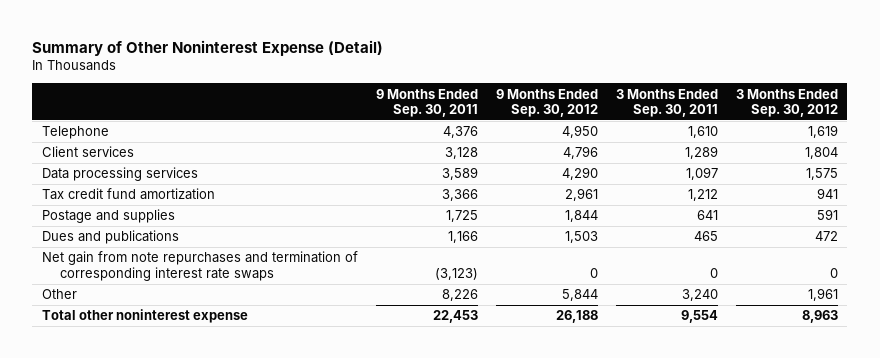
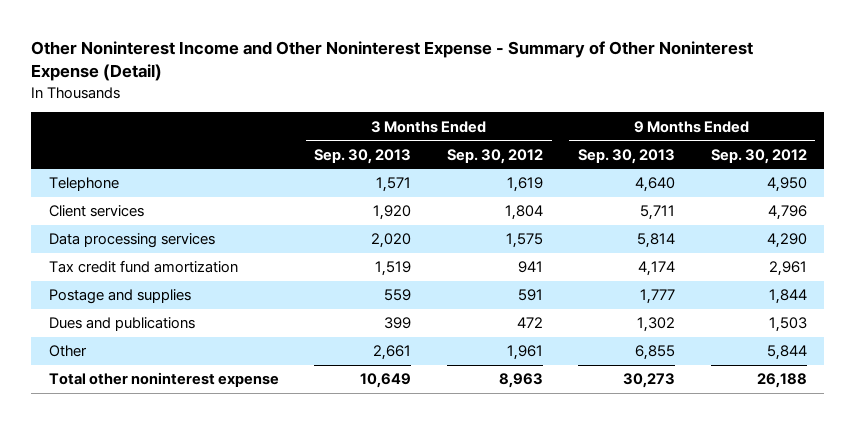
- Summary of Other Noninterest Expense (Detail)
+ Other Noninterest Income and Other Noninterest Expense - Summary of Other Noninterest Expense (Detail)
- | 9 Months Ended Sep. 30, 2011 | 9 Months Ended Sep. 30, 2012 | 3 Months Ended Sep. 30, 2011 | 3 Months Ended Sep. 30, 2012
+ | 3 Months Ended Sep. 30, 2013 | 3 Months Ended Sep. 30, 2012 | 9 Months Ended Sep. 30, 2013 | 9 Months Ended Sep. 30, 2012
- Net gain from note repurchases and termination of corresponding interest rate swaps | (3,123) | 0 | 0 | 0

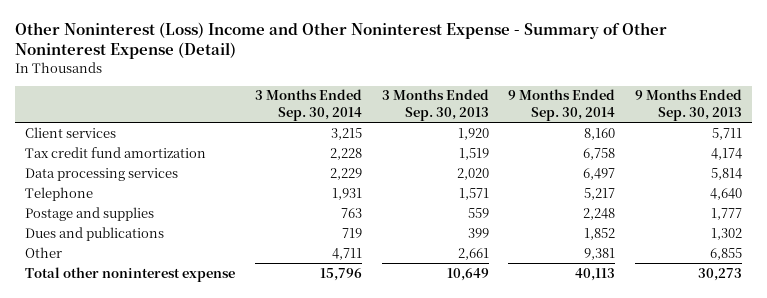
- Other Noninterest Income and Other Noninterest Expense - Summary of Other Noninterest Expense (Detail)
+ Other Noninterest (Loss) Income and Other Noninterest Expense - Summary of Other Noninterest Expense (Detail)
- | 3 Months Ended Sep. 30, 2013 | 3 Months Ended Sep. 30, 2012 | 9 Months Ended Sep. 30, 2013 | 9 Months Ended Sep. 30, 2012
+ | 3 Months Ended Sep. 30, 2014 | 3 Months Ended Sep. 30, 2013 | 9 Months Ended Sep. 30, 2014 | 9 Months Ended Sep. 30, 2013
moved down: Data processing services | 2,229 | 2,020 | 6,497 | 5,814
moved down: Telephone | 1,931 | 1,571 | 5,217 | 4,640

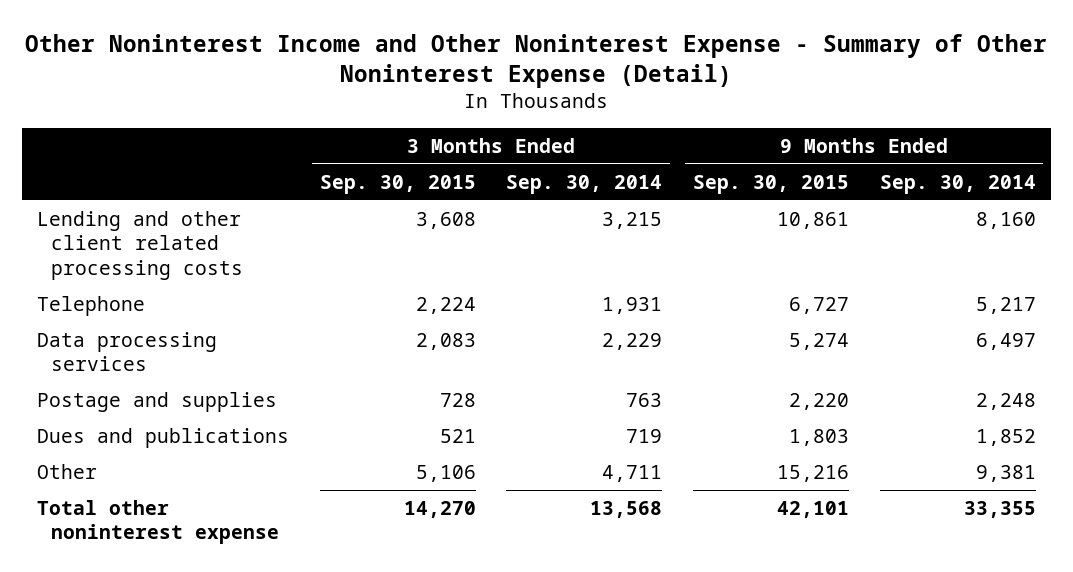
- Other Noninterest (Loss) Income and Other Noninterest Expense - Summary of Other Noninterest Expense (Detail)
+ Other Noninterest Income and Other Noninterest Expense - Summary of Other Noninterest Expense (Detail)
- | 3 Months Ended Sep. 30, 2014 | 3 Months Ended Sep. 30, 2013 | 9 Months Ended Sep. 30, 2014 | 9 Months Ended Sep. 30, 2013
+ | 3 Months Ended Sep. 30, 2015 | 3 Months Ended Sep. 30, 2014 | 9 Months Ended Sep. 30, 2015 | 9 Months Ended Sep. 30, 2014
- Client services | 3,215 | 1,920 | 8,160 | 5,711
- Tax credit fund amortization | 2,228 | 1,519 | 6,758 | 4,174
+ Lending and other client related processing costs | 3,608 | 3,215 | 10,861 | 8,160
moved down: Data processing services | 2,083 | 2,229 | 5,274 | 6,497
- Total other noninterest expense | 15,796 | 10,649 | 40,113 | 30,273
+ Total other noninterest expense | 14,270 | 13,568 | 42,101 | 33,355

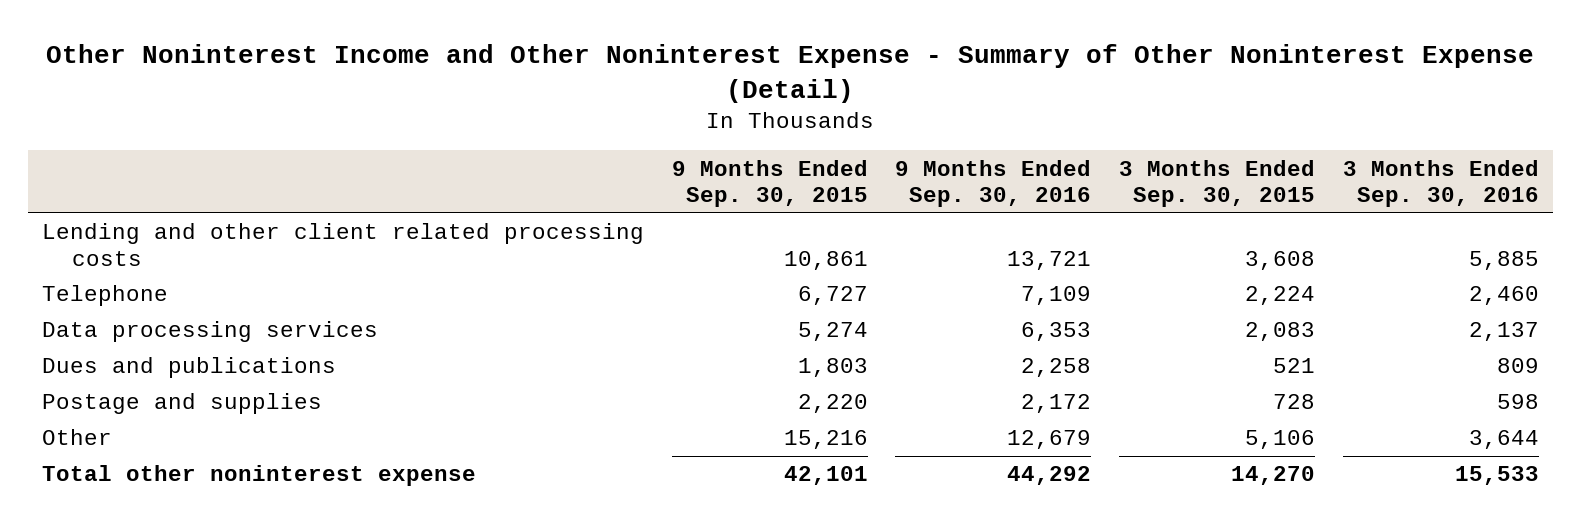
- | 3 Months Ended Sep. 30, 2015 | 3 Months Ended Sep. 30, 2014 | 9 Months Ended Sep. 30, 2015 | 9 Months Ended Sep. 30, 2014
+ | 9 Months Ended Sep. 30, 2015 | 9 Months Ended Sep. 30, 2016 | 3 Months Ended Sep. 30, 2015 | 3 Months Ended Sep. 30, 2016
moved down: Postage and supplies | 2,220 | 2,172 | 728 | 598

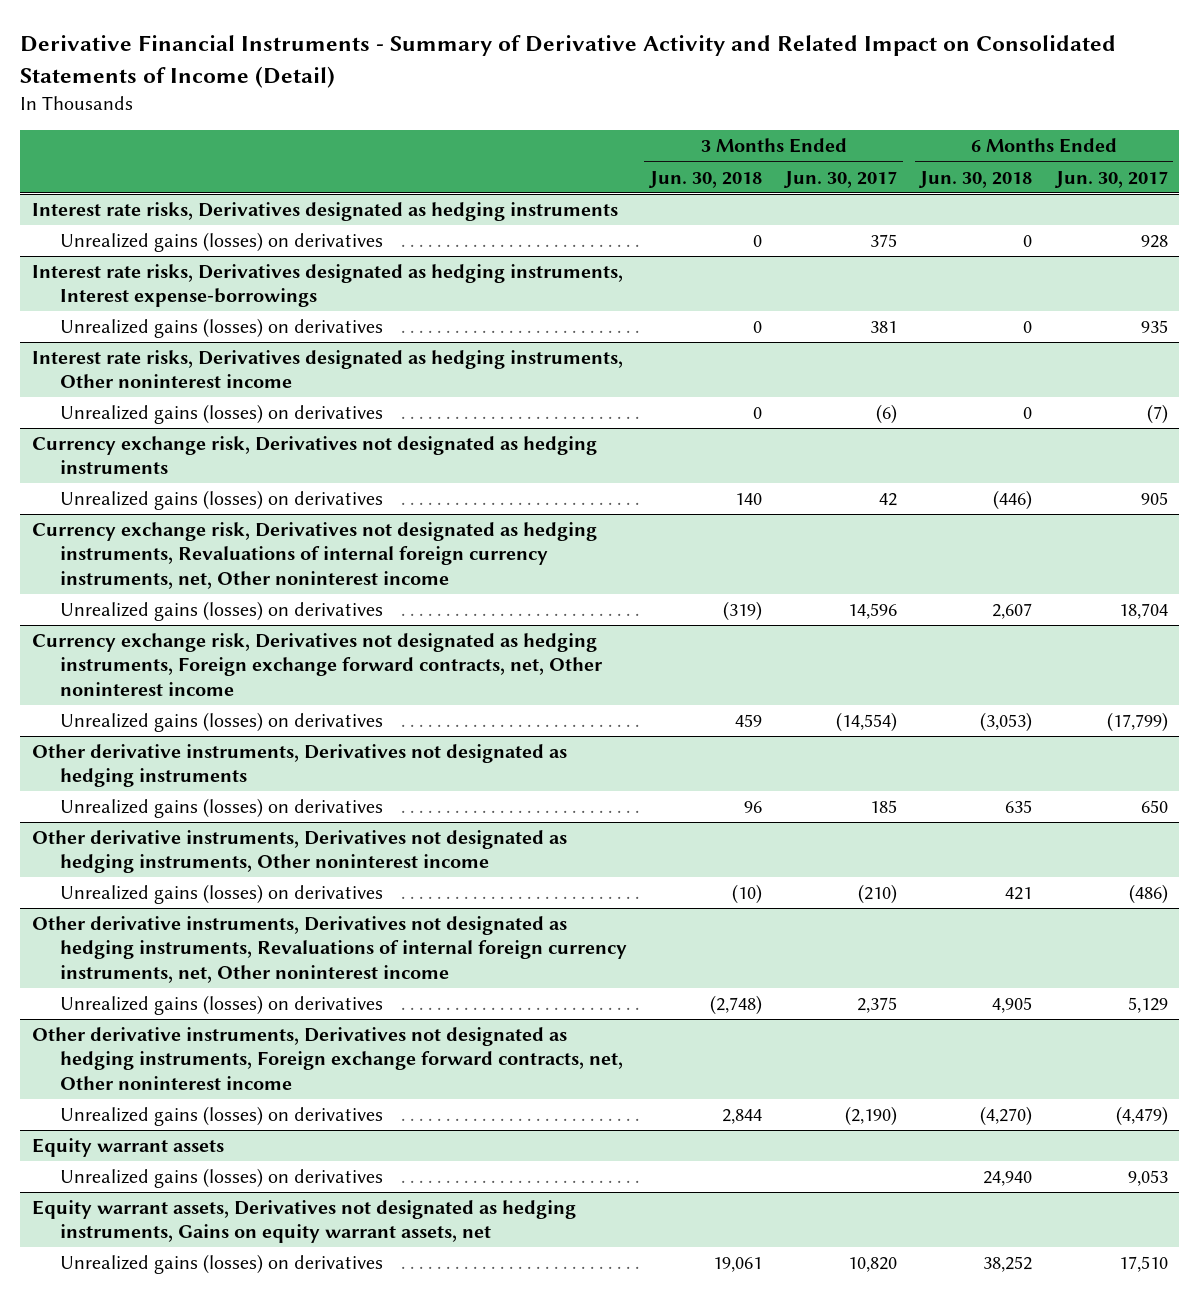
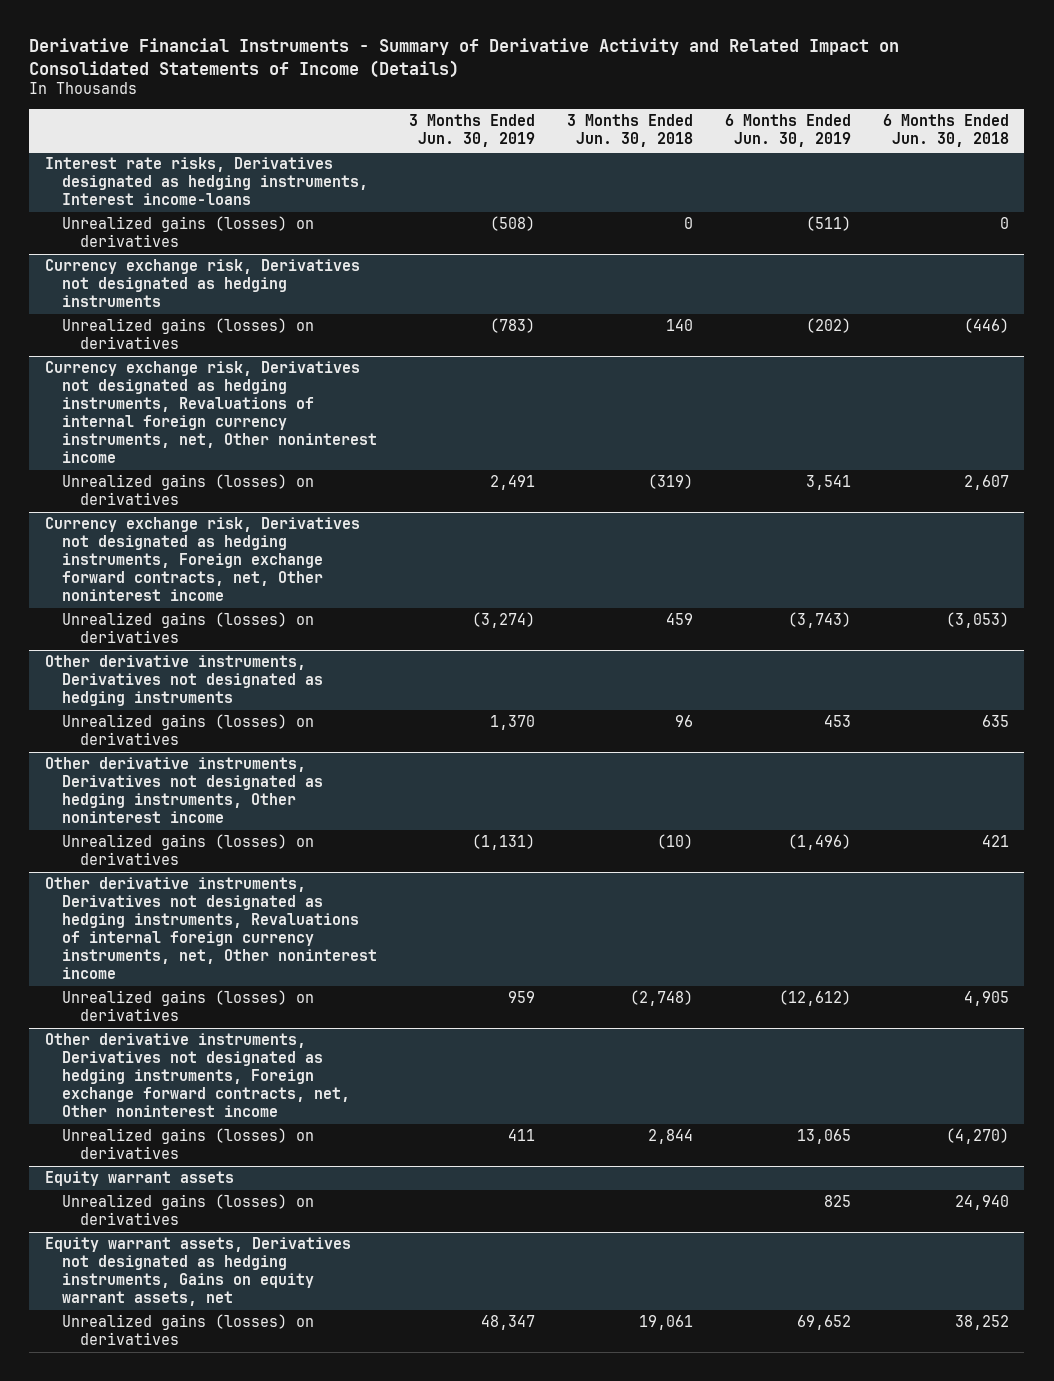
- Derivative Financial Instruments - Summary of Derivative Activity and Related Impact on Consolidated Statements of Income (Detail)
+ Derivative Financial Instruments - Summary of Derivative Activity and Related Impact on Consolidated Statements of Income (Details)
- | 3 Months Ended Jun. 30, 2018 | 3 Months Ended Jun. 30, 2017 | 6 Months Ended Jun. 30, 2018 | 6 Months Ended Jun. 30, 2017
+ | 3 Months Ended Jun. 30, 2019 | 3 Months Ended Jun. 30, 2018 | 6 Months Ended Jun. 30, 2019 | 6 Months Ended Jun. 30, 2018
- Interest rate risks, Derivatives designated as hedging instruments
- Unrealized gains (losses) on derivatives | 0 | 375 | 0 | 928
- Interest rate risks, Derivatives designated as hedging instruments, Interest expense-borrowings
- Unrealized gains (losses) on derivatives | 0 | 381 | 0 | 935
- Interest rate risks, Derivatives designated as hedging instruments, Other noninterest income
+ Interest rate risks, Derivatives designated as hedging instruments, Interest income-loans

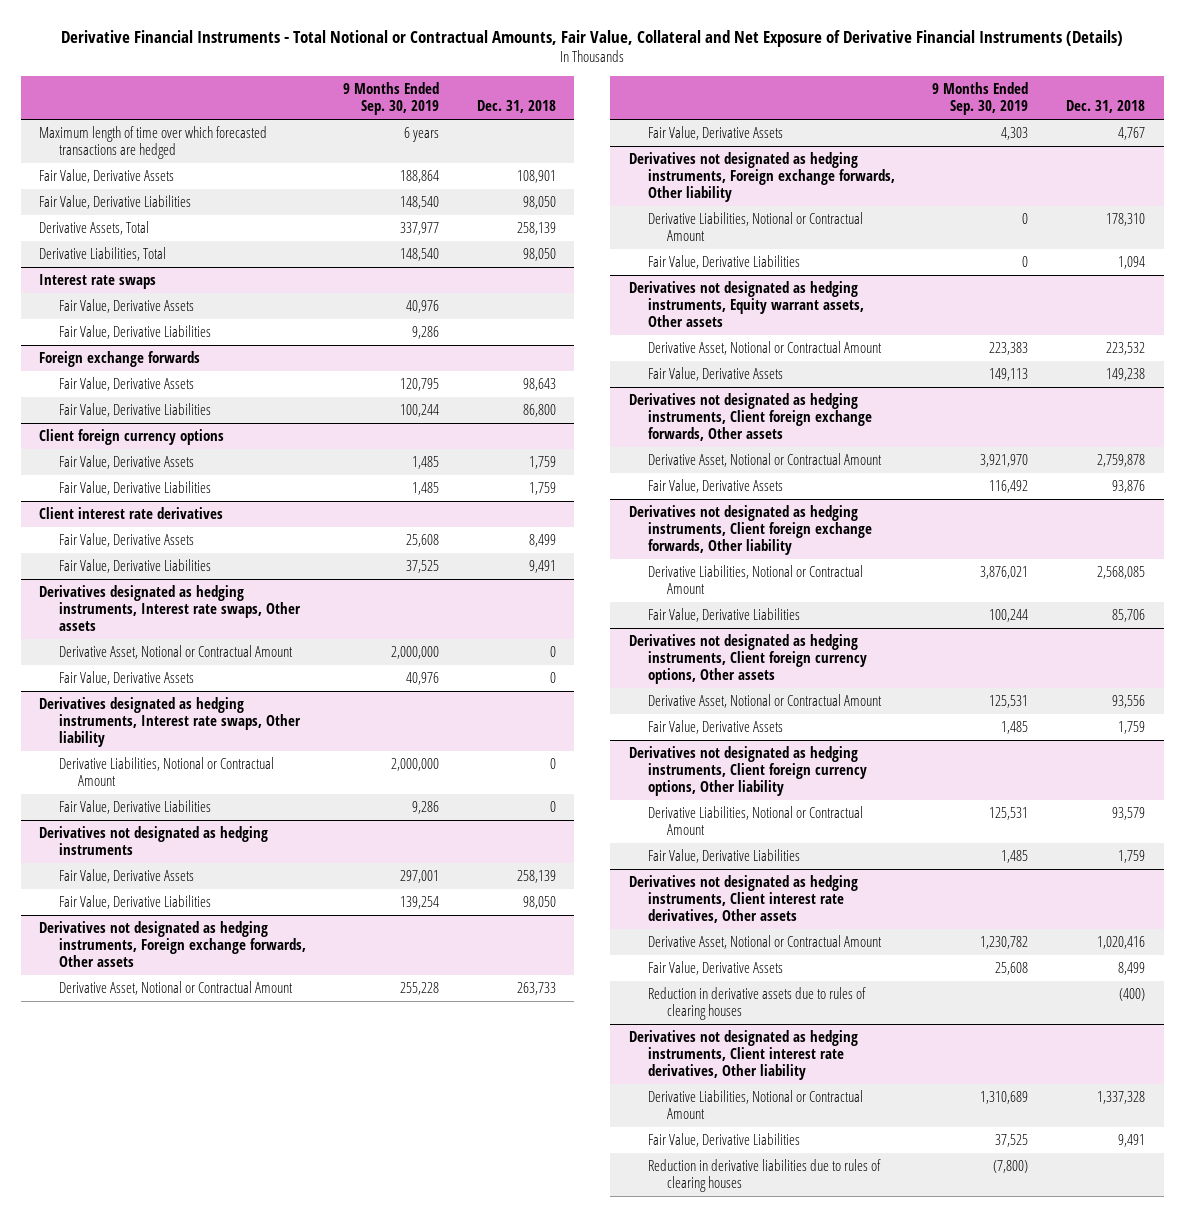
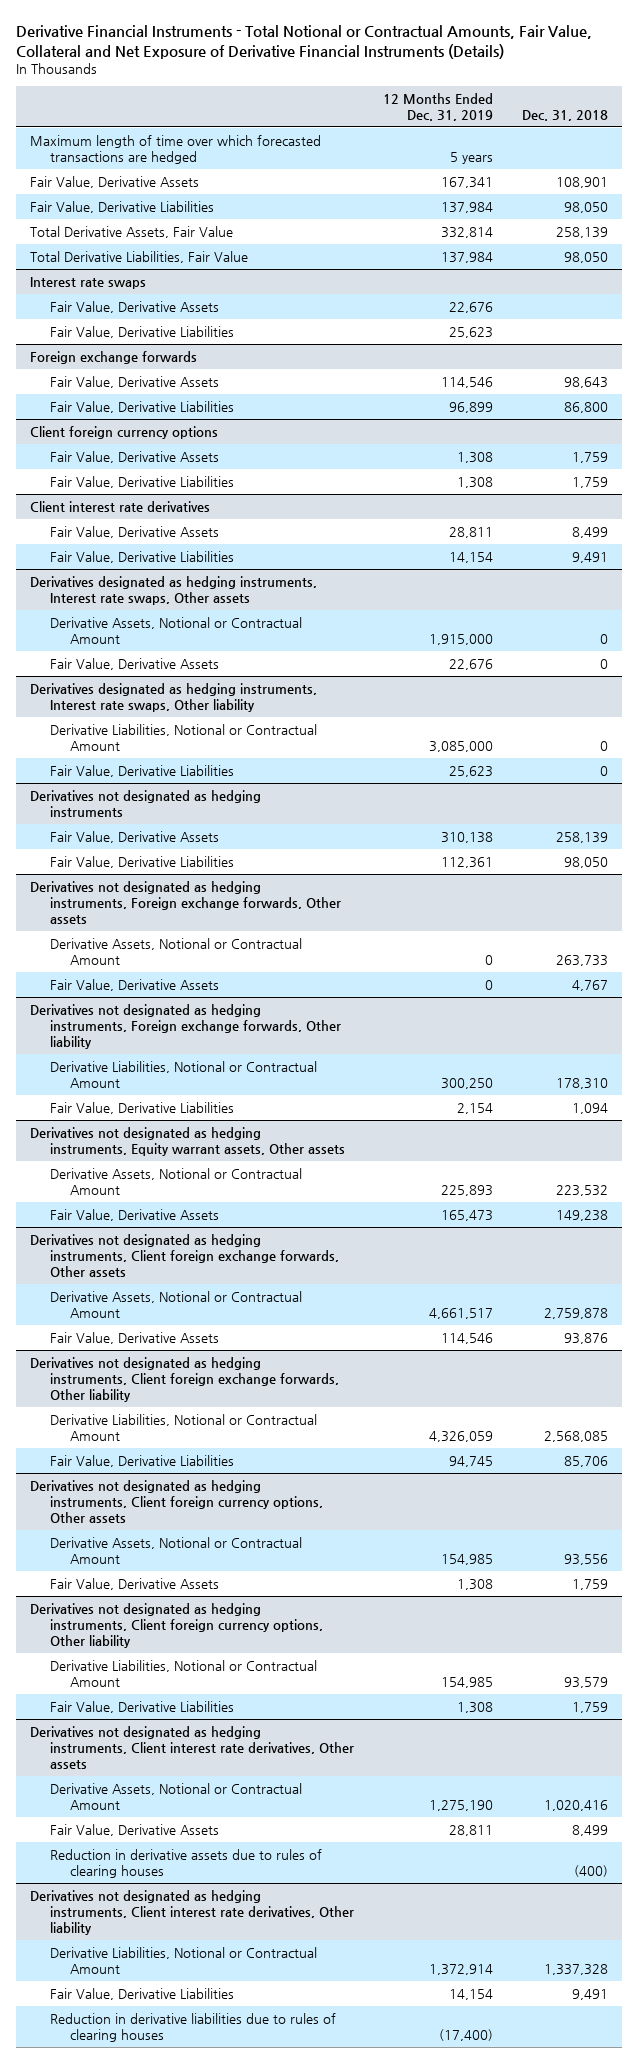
- | 9 Months Ended Sep. 30, 2019 | Dec. 31, 2018
+ | 12 Months Ended Dec. 31, 2019 | Dec. 31, 2018
- Derivative Assets, Total | 337,977 | 258,139
- Derivative Liabilities, Total | 148,540 | 98,050
+ Total Derivative Assets, Fair Value | 332,814 | 258,139
+ Total Derivative Liabilities, Fair Value | 137,984 | 98,050
@ Derivatives designated as hedging instruments, Interest rate swaps, Other assets
- Derivative Asset, Notional or Contractual Amount | 2,000,000 | 0
+ Derivative Assets, Notional or Contractual Amount | 1,915,000 | 0
@ Derivatives not designated as hedging instruments, Foreign exchange forwards, Other assets
- Derivative Asset, Notional or Contractual Amount | 255,228 | 263,733
+ Derivative Assets, Notional or Contractual Amount | 0 | 263,733
@ Derivatives not designated as hedging instruments, Equity warrant assets, Other assets
- Derivative Asset, Notional or Contractual Amount | 223,383 | 223,532
+ Derivative Assets, Notional or Contractual Amount | 225,893 | 223,532
@ Derivatives not designated as hedging instruments, Client foreign exchange forwards, Other assets
- Derivative Asset, Notional or Contractual Amount | 3,921,970 | 2,759,878
+ Derivative Assets, Notional or Contractual Amount | 4,661,517 | 2,759,878
@ Derivatives not designated as hedging instruments, Client foreign currency options, Other assets
- Derivative Asset, Notional or Contractual Amount | 125,531 | 93,556
+ Derivative Assets, Notional or Contractual Amount | 154,985 | 93,556
@ Derivatives not designated as hedging instruments, Client interest rate derivatives, Other assets
- Derivative Asset, Notional or Contractual Amount | 1,230,782 | 1,020,416
+ Derivative Assets, Notional or Contractual Amount | 1,275,190 | 1,020,416

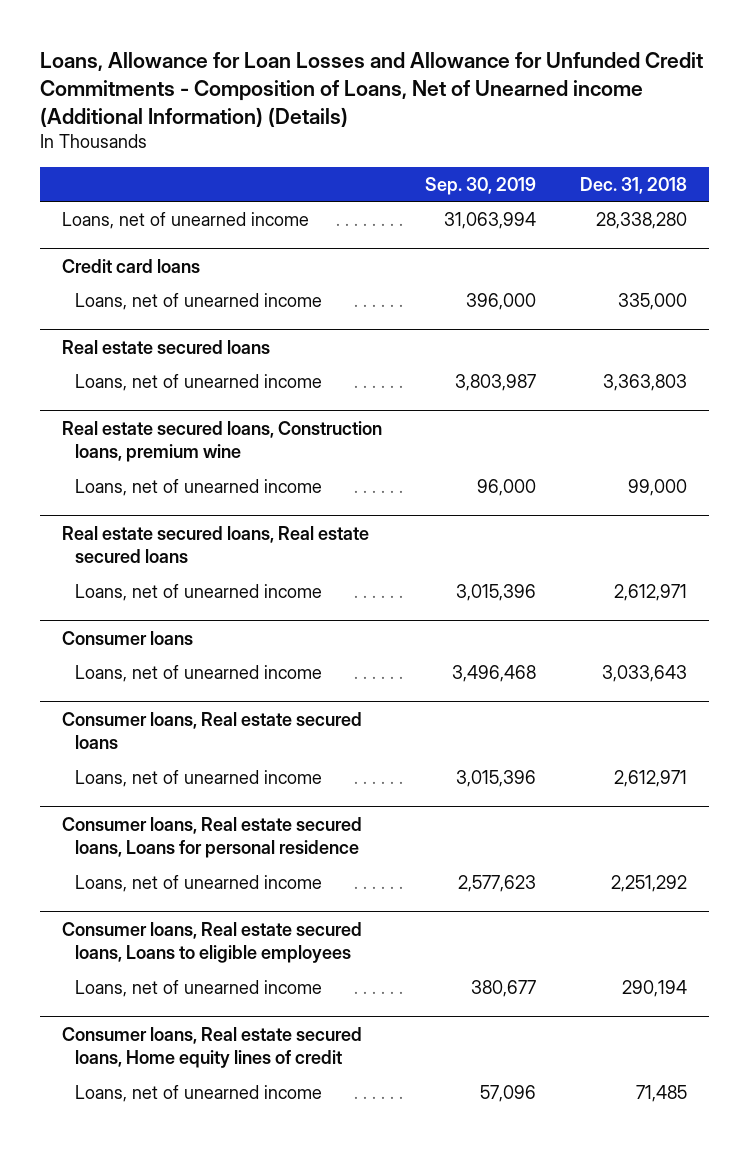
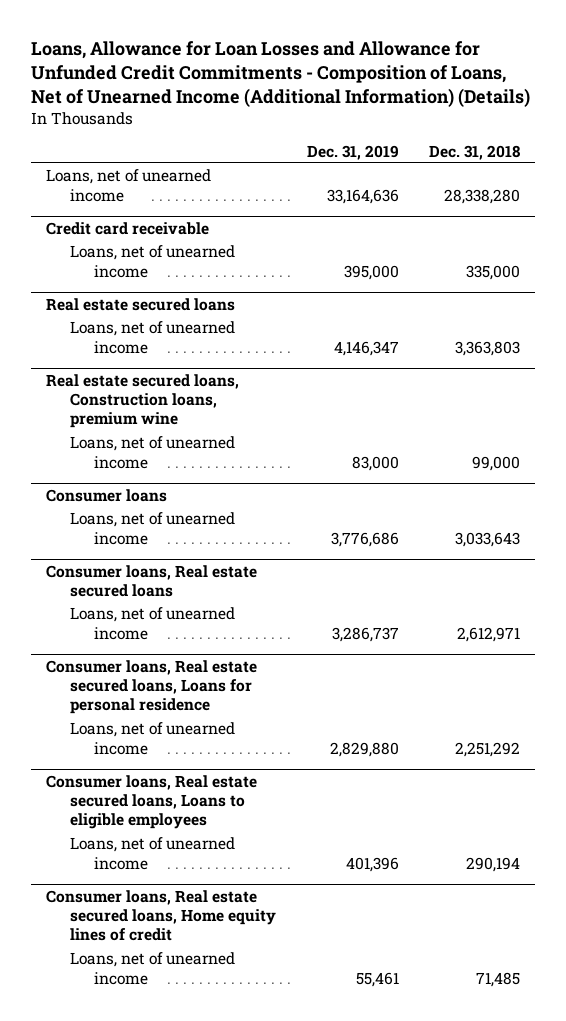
- Loans, Allowance for Loan Losses and Allowance for Unfunded Credit Commitments - Composition of Loans, Net of Unearned income (Additional Information) (Details)
+ Loans, Allowance for Loan Losses and Allowance for Unfunded Credit Commitments - Composition of Loans, Net of Unearned Income (Additional Information) (Details)
- | Sep. 30, 2019 | Dec. 31, 2018
+ | Dec. 31, 2019 | Dec. 31, 2018
- Credit card loans
+ Credit card receivable
- Real estate secured loans, Real estate secured loans
- Loans, net of unearned income | 3,015,396 | 2,612,971

